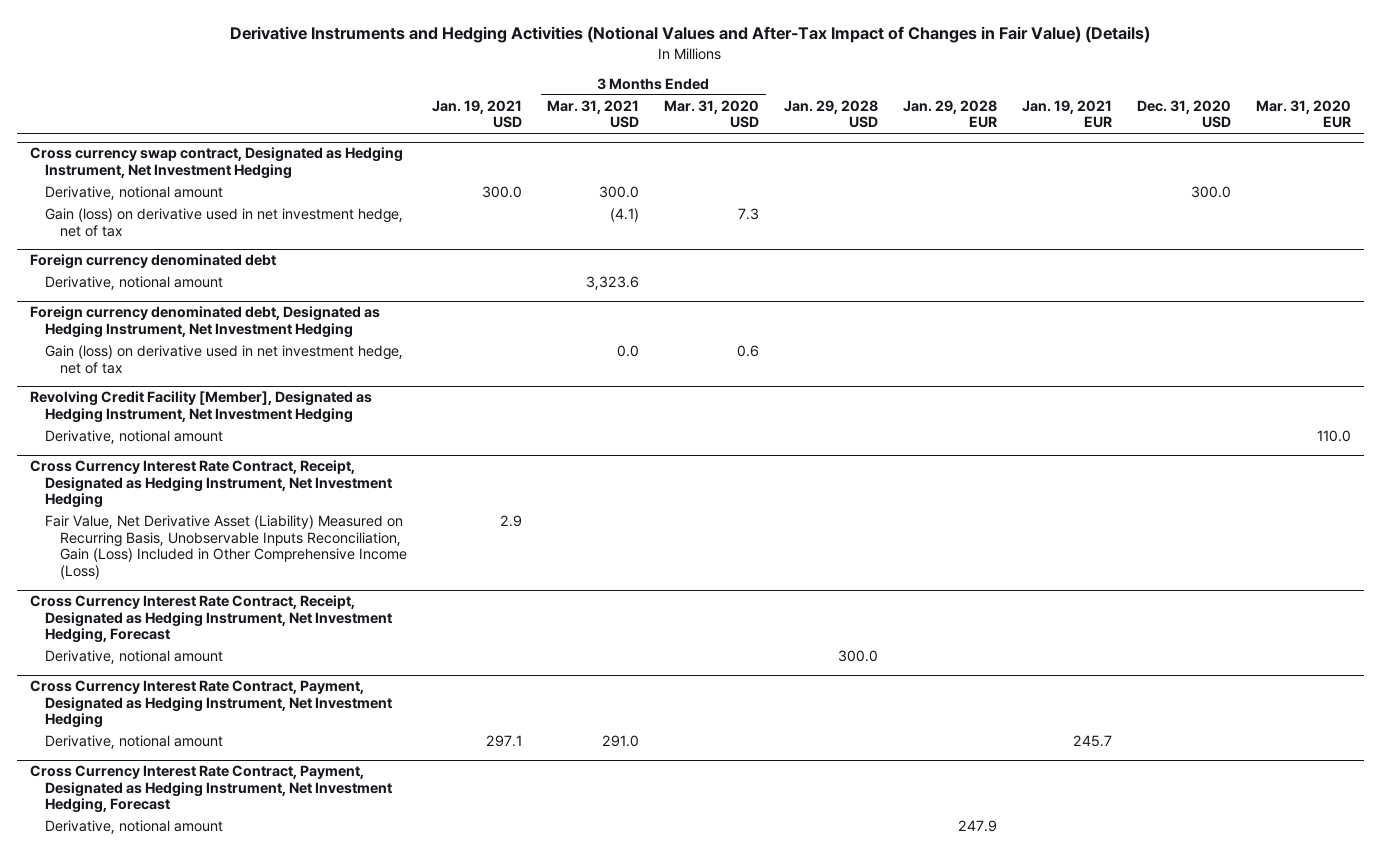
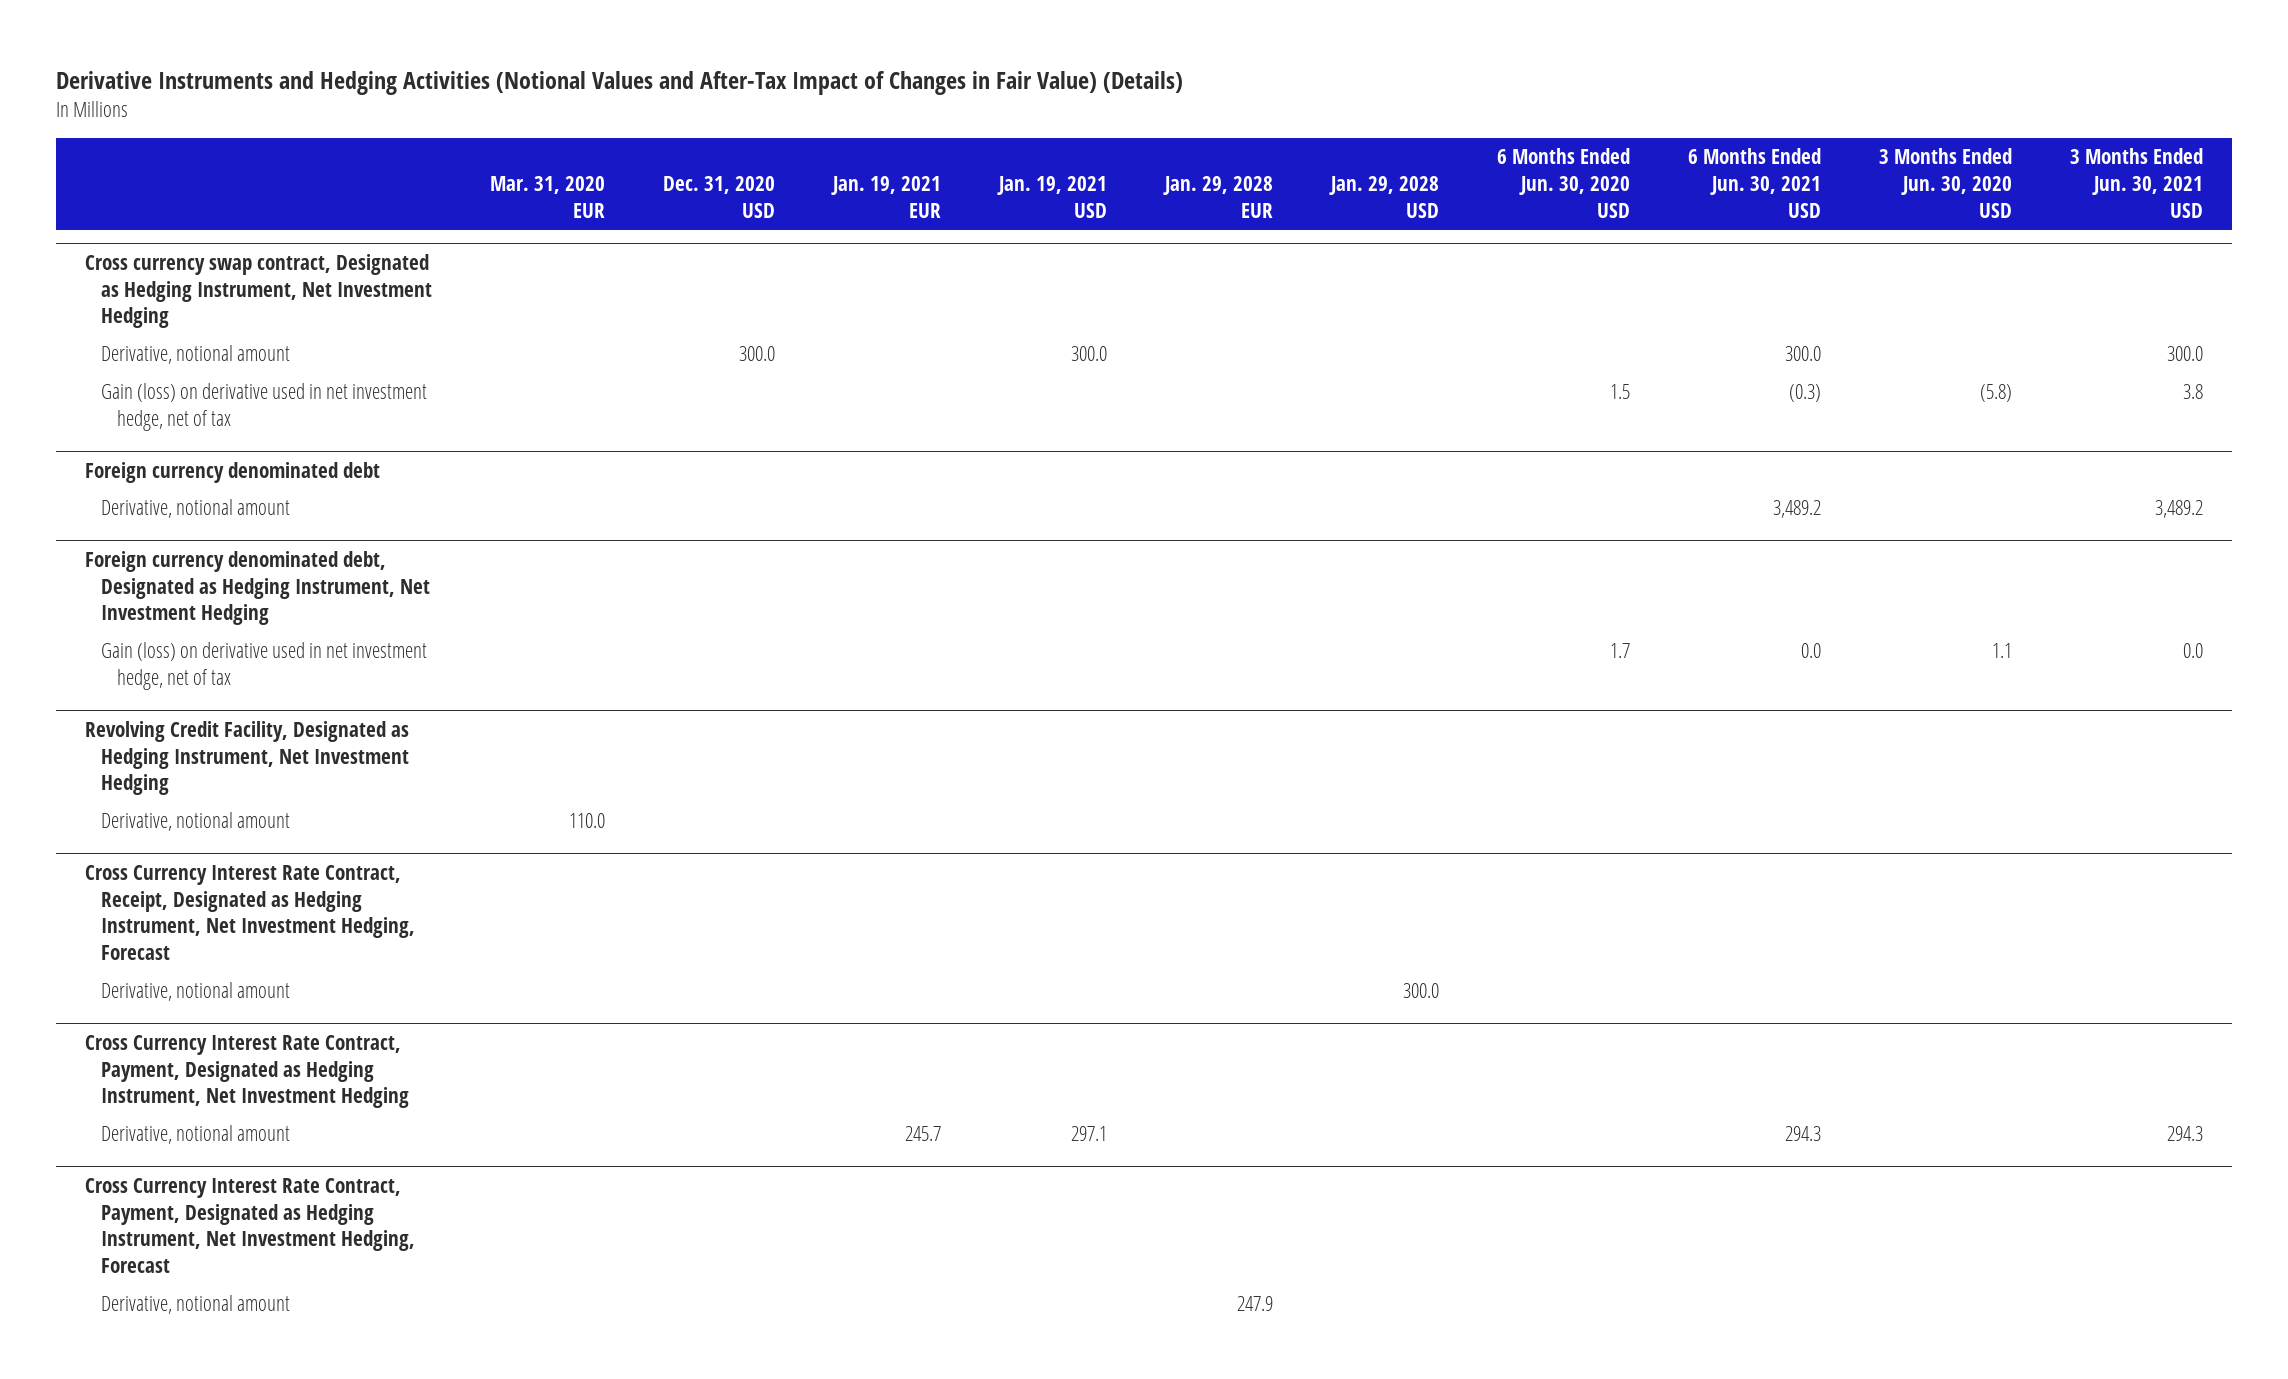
- | Jan. 19, 2021 USD | 3 Months Ended Mar. 31, 2021 USD | 3 Months Ended Mar. 31, 2020 USD | Jan. 29, 2028 USD | Jan. 29, 2028 EUR | Jan. 19, 2021 EUR | Dec. 31, 2020 USD | Mar. 31, 2020 EUR
+ | Mar. 31, 2020 EUR | Dec. 31, 2020 USD | Jan. 19, 2021 EUR | Jan. 19, 2021 USD | Jan. 29, 2028 EUR | Jan. 29, 2028 USD | 6 Months Ended Jun. 30, 2020 USD | 6 Months Ended Jun. 30, 2021 USD | 3 Months Ended Jun. 30, 2020 USD | 3 Months Ended Jun. 30, 2021 USD
- Revolving Credit Facility [Member], Designated as Hedging Instrument, Net Investment Hedging
+ Revolving Credit Facility, Designated as Hedging Instrument, Net Investment Hedging
- Cross Currency Interest Rate Contract, Receipt, Designated as Hedging Instrument, Net Investment Hedging
- Fair Value, Net Derivative Asset (Liability) Measured on Recurring Basis, Unobservable Inputs Reconciliation, Gain (Loss) Included in Other Comprehensive Income (Loss) | 2.9 | | | | | | |

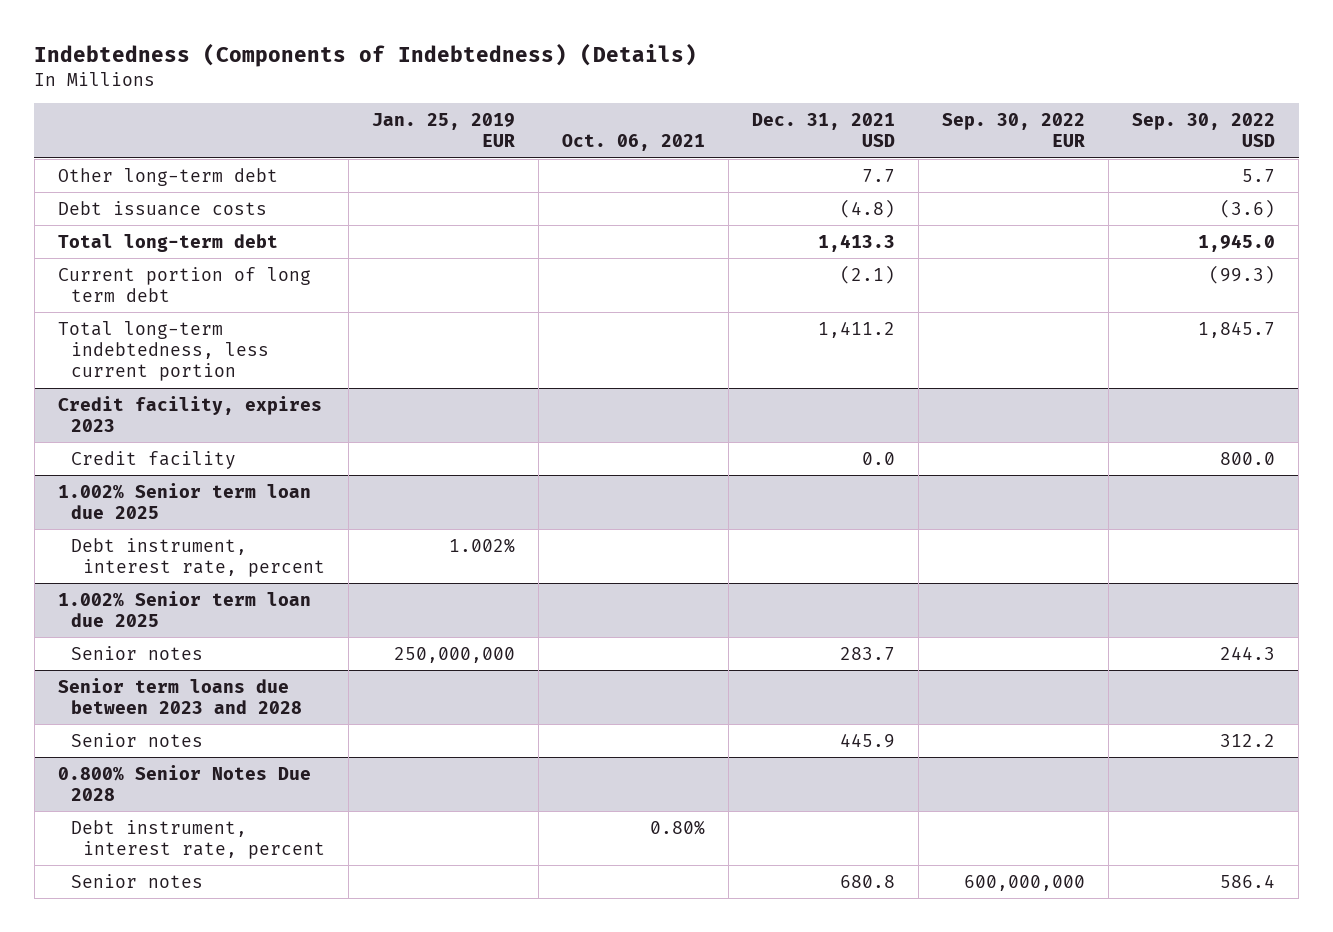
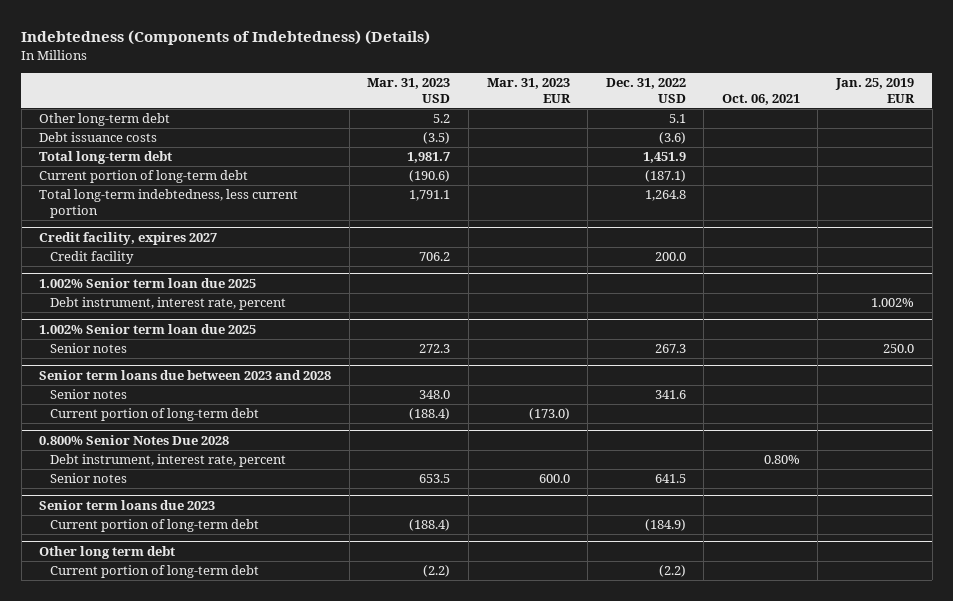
- | Jan. 25, 2019 EUR | Oct. 06, 2021 | Dec. 31, 2021 USD | Sep. 30, 2022 EUR | Sep. 30, 2022 USD
+ | Mar. 31, 2023 USD | Mar. 31, 2023 EUR | Dec. 31, 2022 USD | Oct. 06, 2021 | Jan. 25, 2019 EUR
- Current portion of long term debt | | | (2.1) | | (99.3)
+ Current portion of long-term debt | (190.6) | | (187.1) | |
- Credit facility, expires 2023
- Credit facility | | | 0.0 | | 800.0
+ Credit facility, expires 2027
+ Credit facility | 706.2 | | 200.0 | |
@ 1.002% Senior term loan due 2025
- Senior notes | 250,000,000 | | 283.7 | | 244.3
+ Senior notes | 272.3 | | 267.3 | | 250.0
@ Senior term loans due between 2023 and 2028
+ Current portion of long-term debt | (188.4) | (173.0) | | |
+ Senior term loans due 2023
+ Current portion of long-term debt | (188.4) | | (184.9) | |
+ Other long term debt
+ Current portion of long-term debt | (2.2) | | (2.2) | |

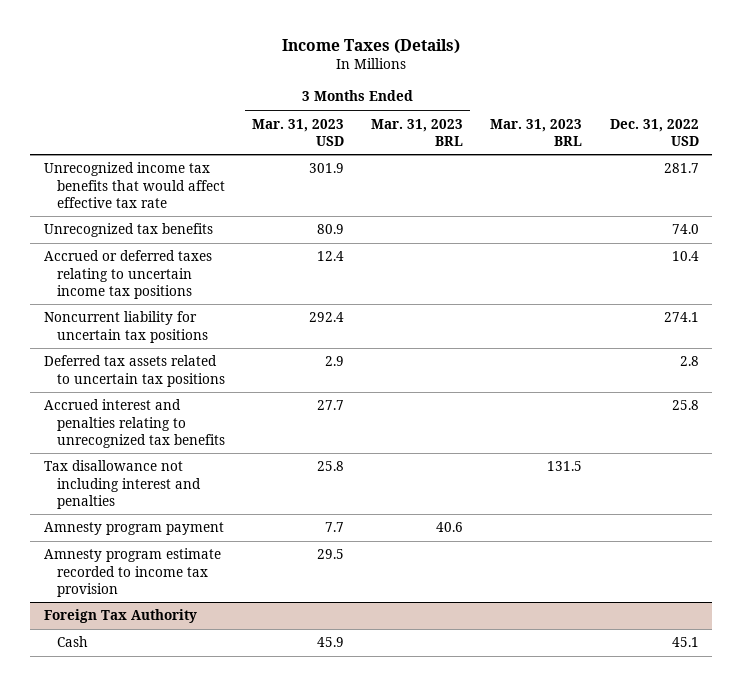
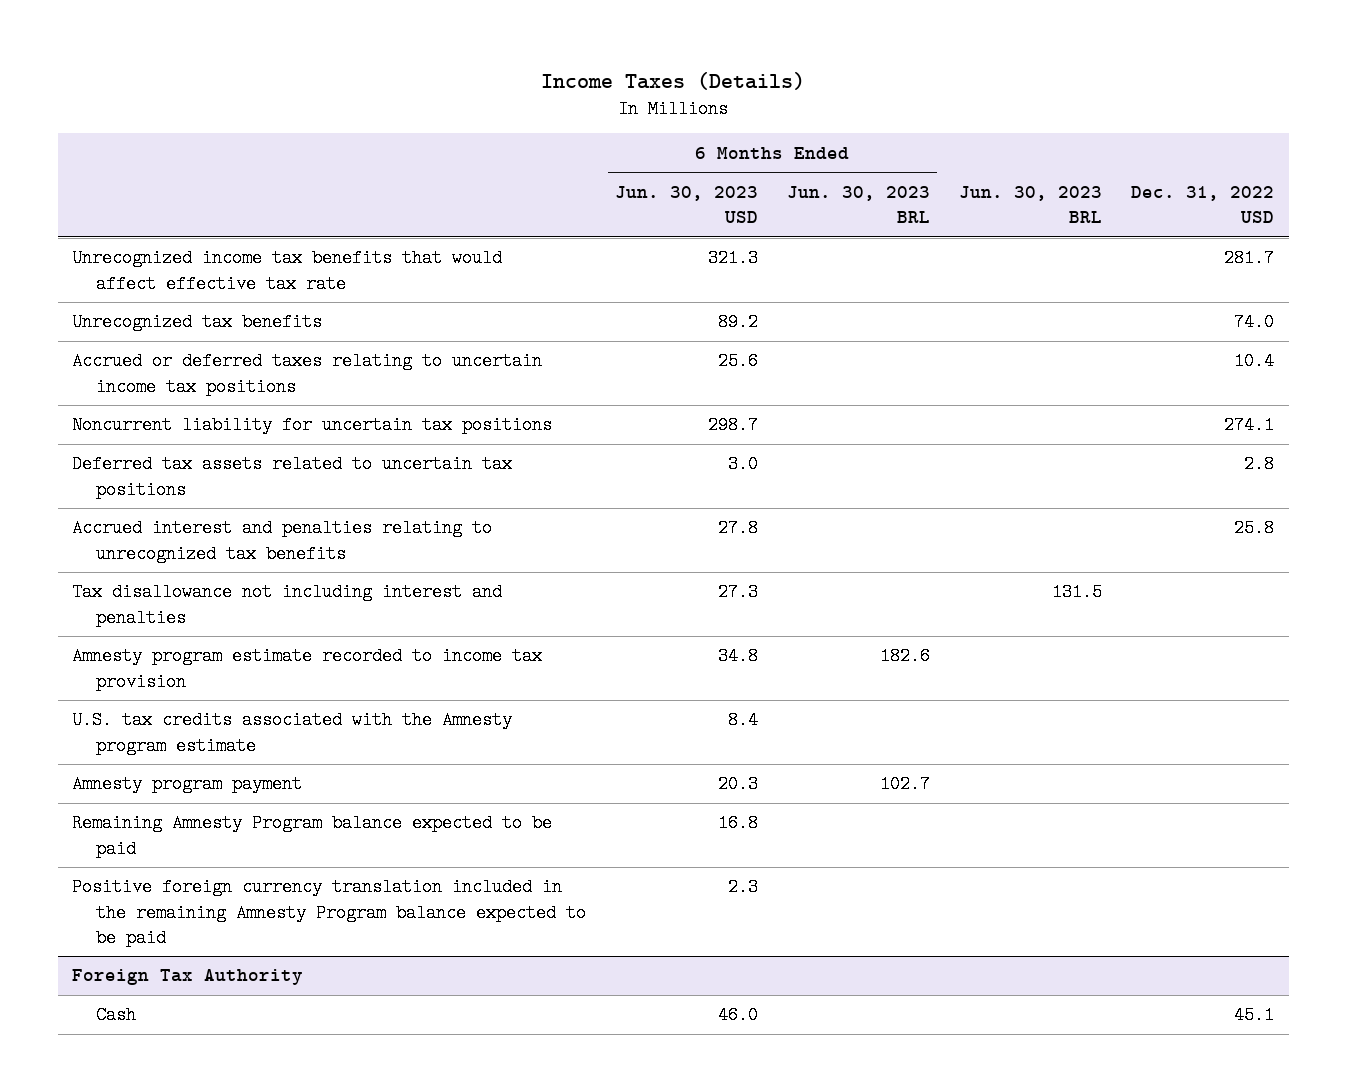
- | 3 Months Ended Mar. 31, 2023 USD | 3 Months Ended Mar. 31, 2023 BRL | Mar. 31, 2023 BRL | Dec. 31, 2022 USD
+ | 6 Months Ended Jun. 30, 2023 USD | 6 Months Ended Jun. 30, 2023 BRL | Jun. 30, 2023 BRL | Dec. 31, 2022 USD
+ U.S. tax credits associated with the Amnesty program estimate | 8.4 | | |
moved down: Amnesty program payment | 20.3 | 102.7 | |
+ Remaining Amnesty Program balance expected to be paid | 16.8 | | |
+ Positive foreign currency translation included in the remaining Amnesty Program balance expected to be paid | 2.3 | | |

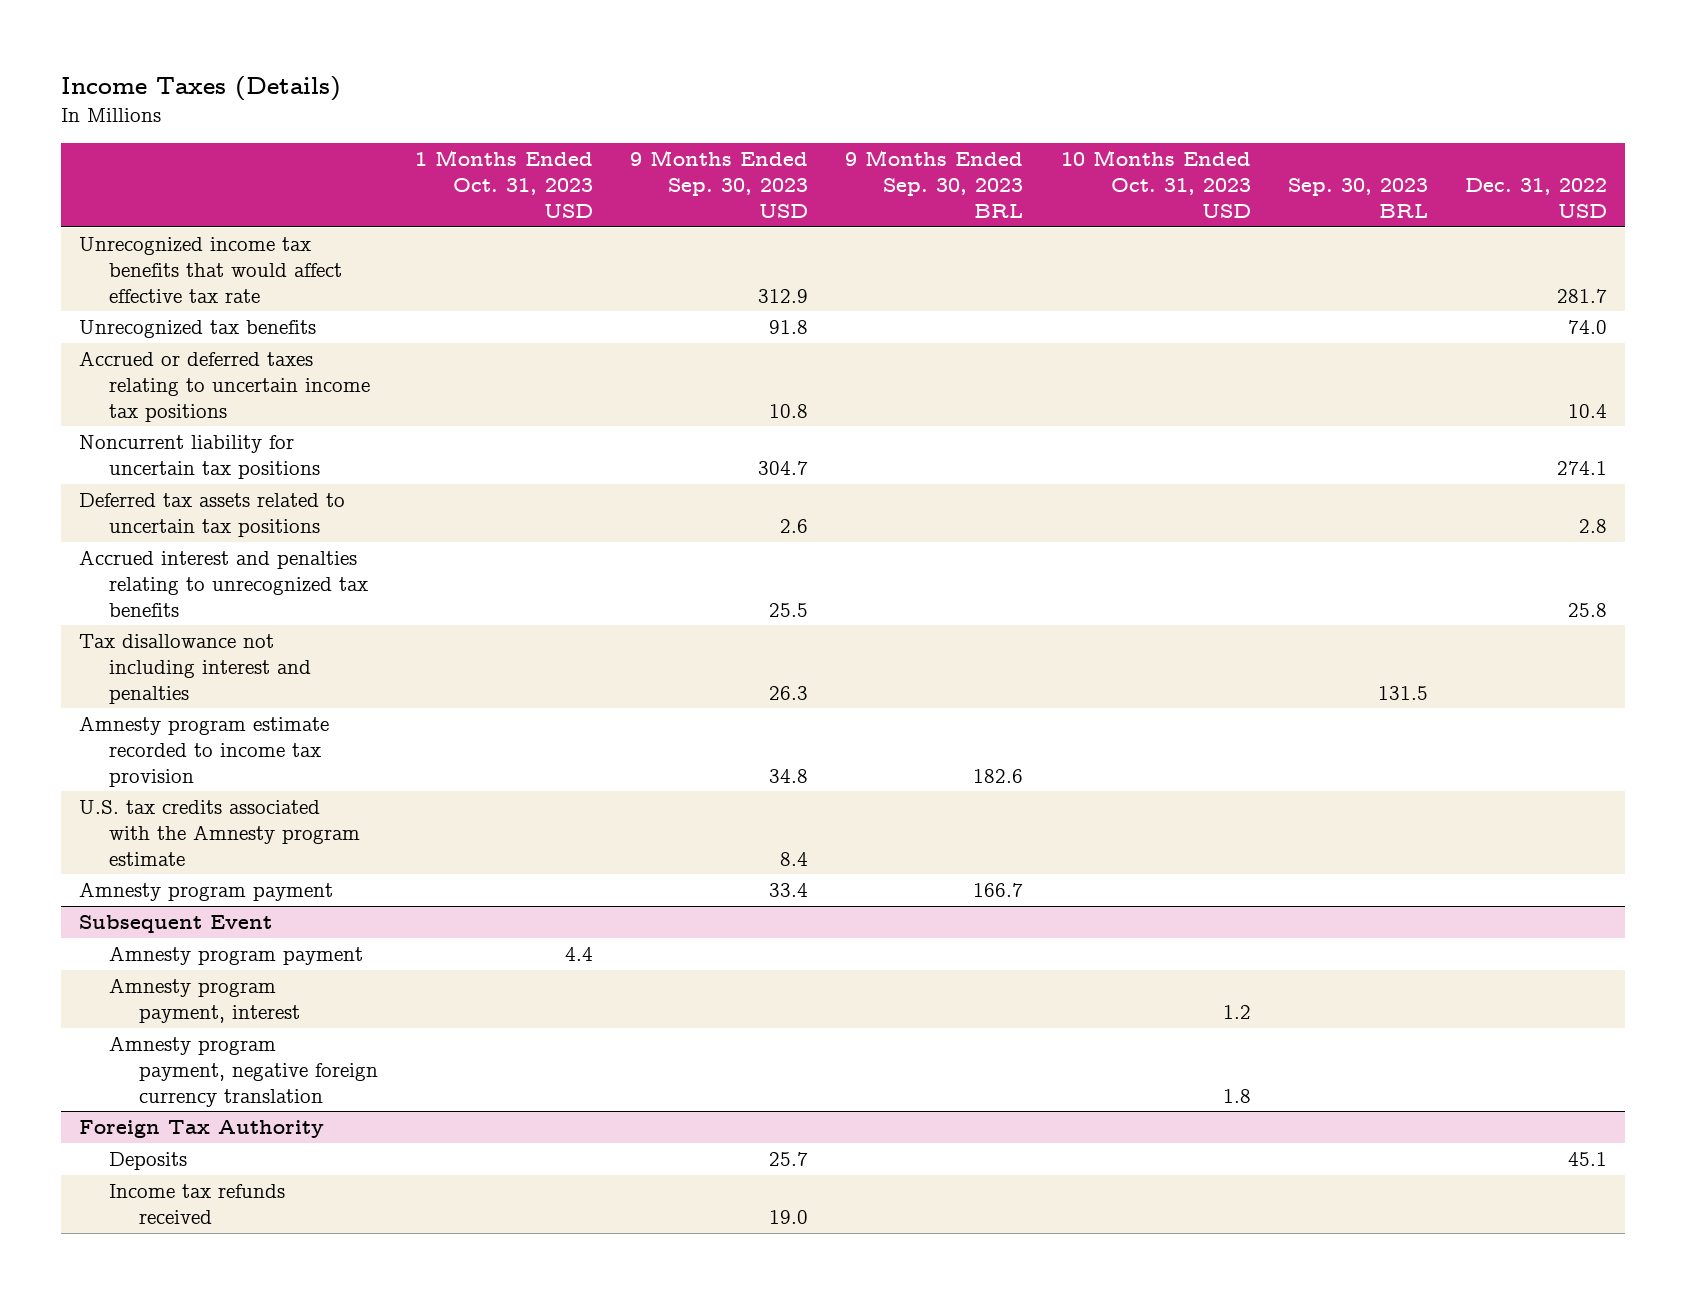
- | 6 Months Ended Jun. 30, 2023 USD | 6 Months Ended Jun. 30, 2023 BRL | Jun. 30, 2023 BRL | Dec. 31, 2022 USD
+ | 1 Months Ended Oct. 31, 2023 USD | 9 Months Ended Sep. 30, 2023 USD | 9 Months Ended Sep. 30, 2023 BRL | 10 Months Ended Oct. 31, 2023 USD | Sep. 30, 2023 BRL | Dec. 31, 2022 USD
- Remaining Amnesty Program balance expected to be paid | 16.8 | | |
- Positive foreign currency translation included in the remaining Amnesty Program balance expected to be paid | 2.3 | | |
+ Subsequent Event
+ Amnesty program payment | 4.4 | | | | |
+ Amnesty program payment, interest | | | | 1.2 | |
+ Amnesty program payment, negative foreign currency translation | | | | 1.8 | |
@ Foreign Tax Authority
- Cash | 46.0 | | | 45.1
+ Deposits | | 25.7 | | | | 45.1
+ Income tax refunds received | | 19.0 | | | |

